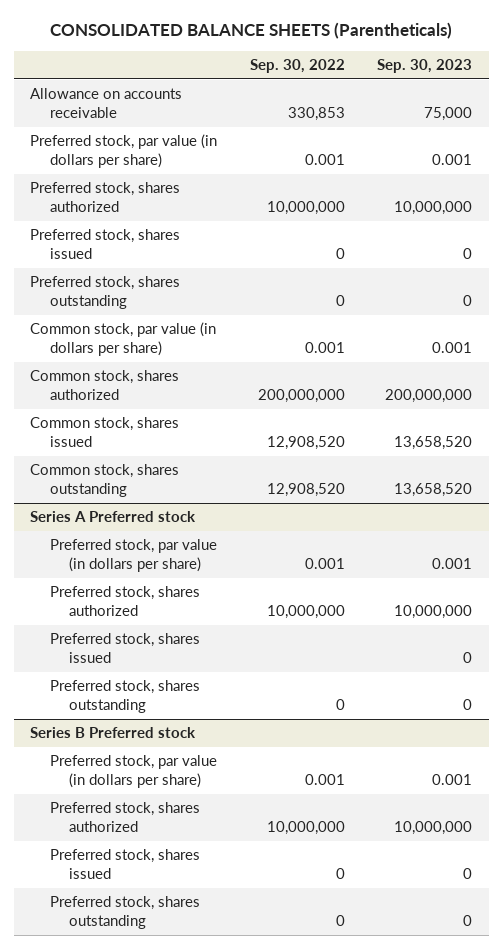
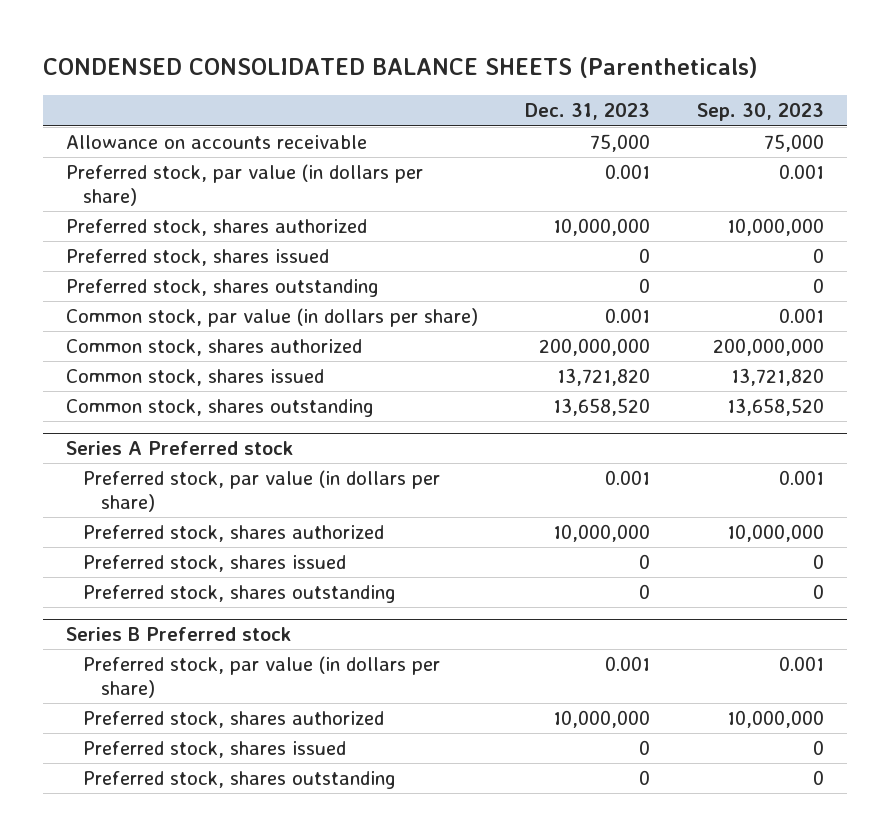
- CONSOLIDATED BALANCE SHEETS (Parentheticals)
+ CONDENSED CONSOLIDATED BALANCE SHEETS (Parentheticals)
- | Sep. 30, 2022 | Sep. 30, 2023
+ | Dec. 31, 2023 | Sep. 30, 2023
- Common stock, shares issued | 12,908,520 | 13,658,520
+ Common stock, shares issued | 13,721,820 | 13,721,820

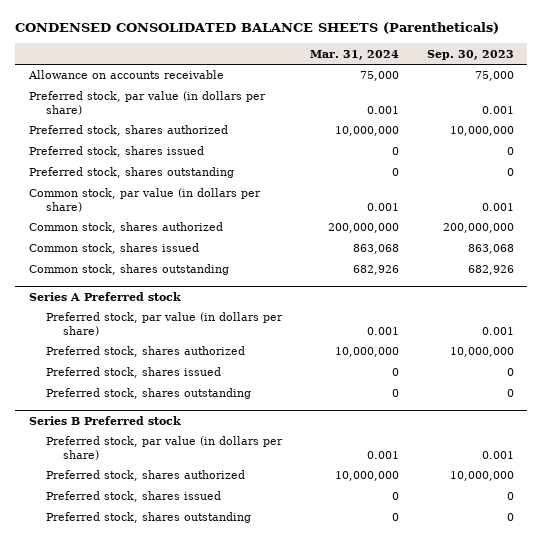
- | Dec. 31, 2023 | Sep. 30, 2023
+ | Mar. 31, 2024 | Sep. 30, 2023
- Common stock, shares issued | 13,721,820 | 13,721,820
- Common stock, shares outstanding | 13,658,520 | 13,658,520
+ Common stock, shares issued | 863,068 | 863,068
+ Common stock, shares outstanding | 682,926 | 682,926

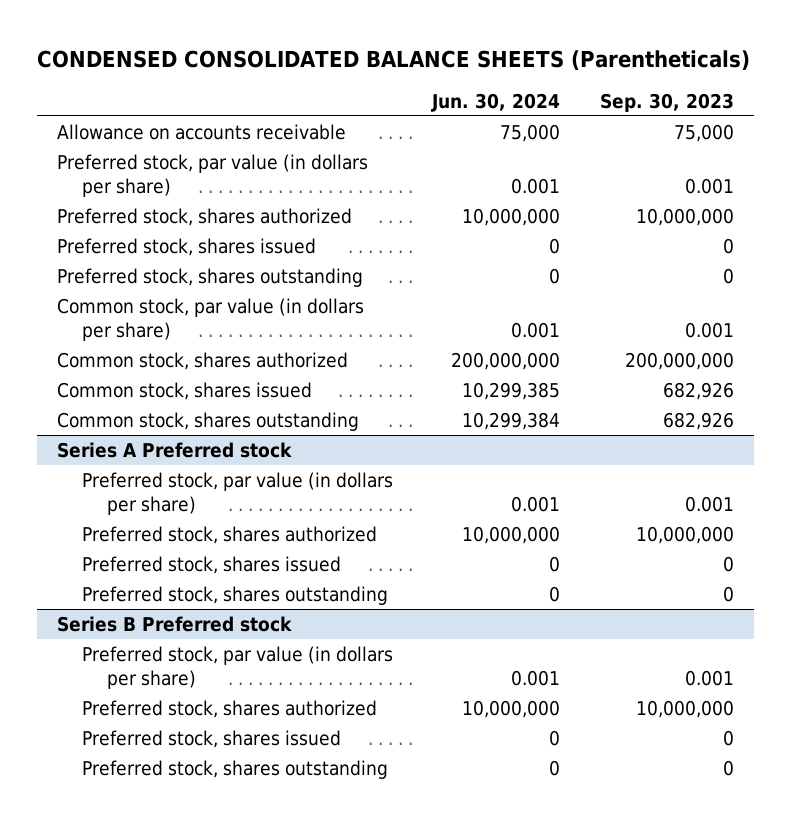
- | Mar. 31, 2024 | Sep. 30, 2023
+ | Jun. 30, 2024 | Sep. 30, 2023
- Common stock, shares issued | 863,068 | 863,068
+ Common stock, shares issued | 10,299,385 | 682,926

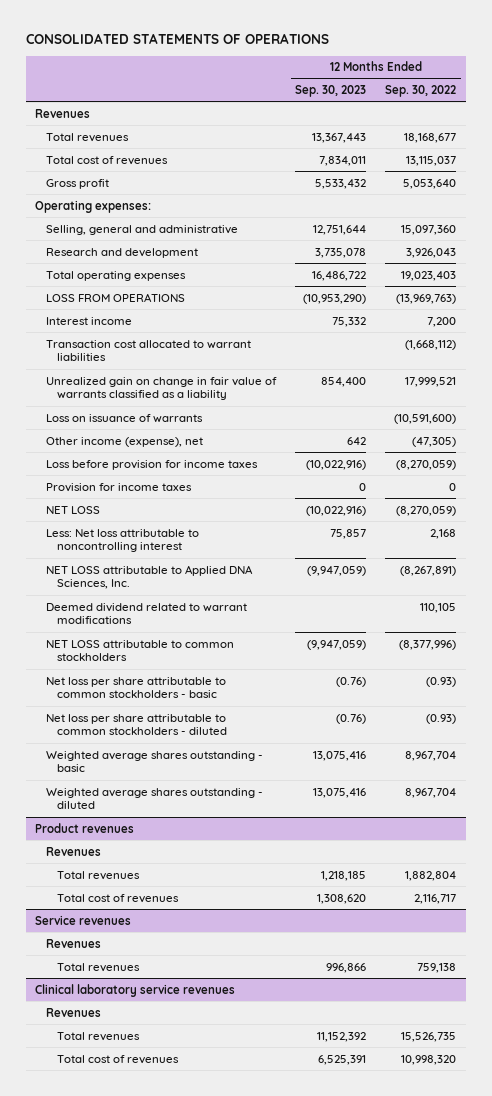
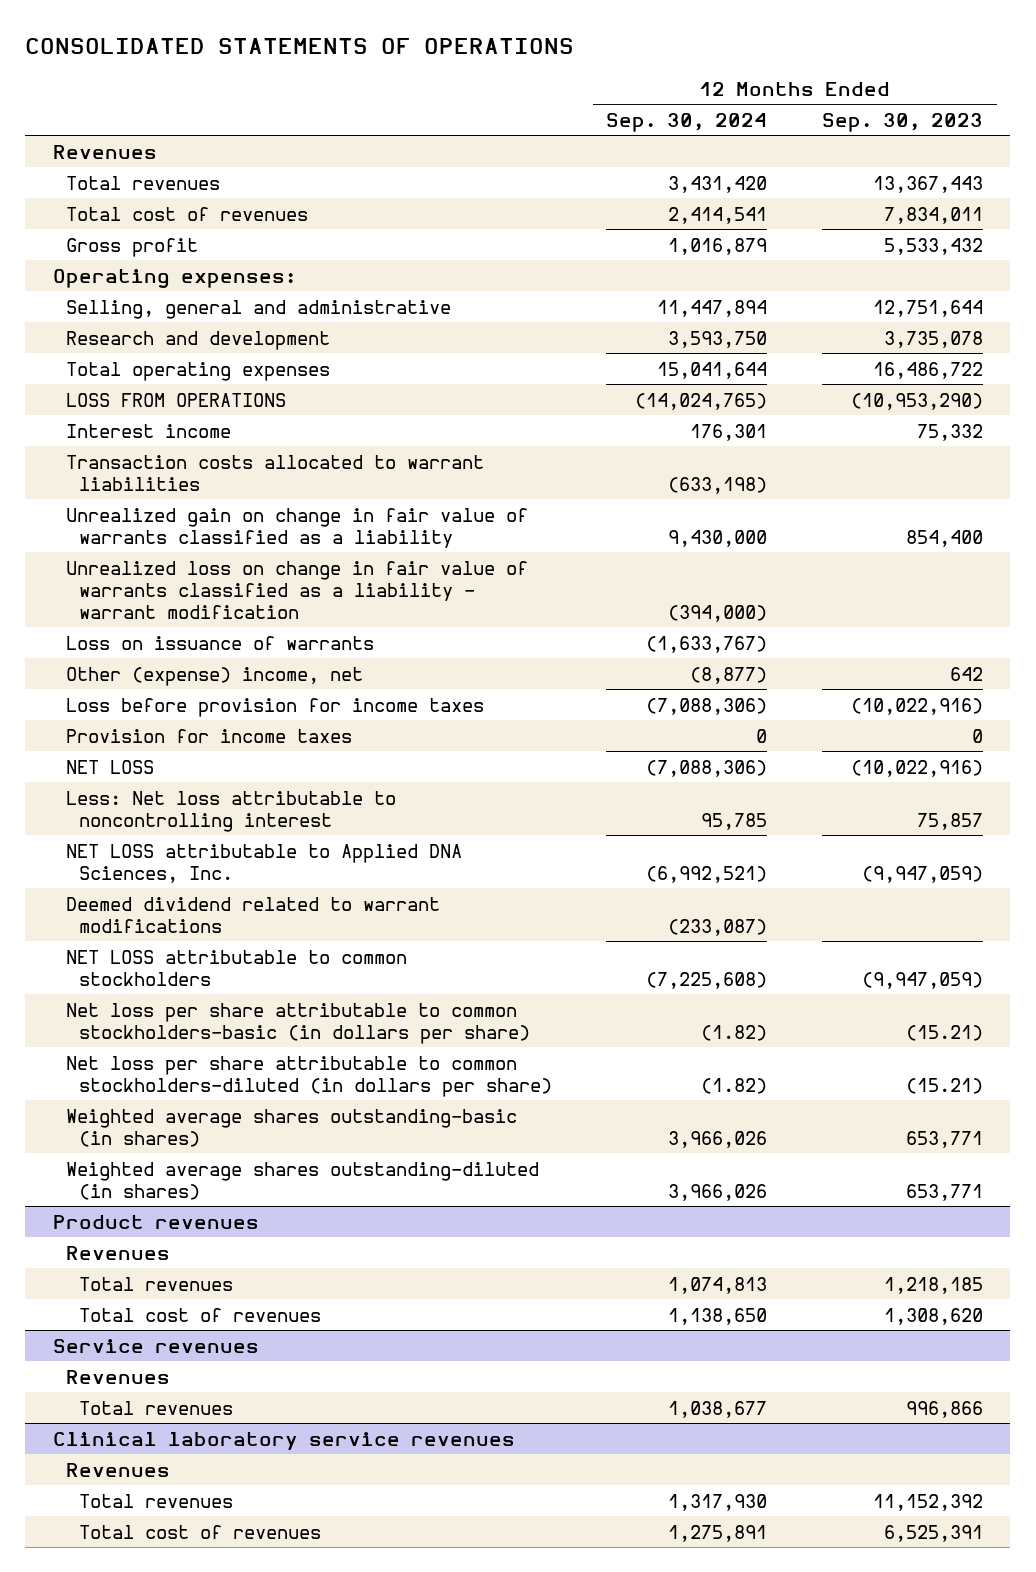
- | 12 Months Ended Sep. 30, 2023 | 12 Months Ended Sep. 30, 2022
+ | 12 Months Ended Sep. 30, 2024 | 12 Months Ended Sep. 30, 2023
- Transaction cost allocated to warrant liabilities | | (1,668,112)
+ Transaction costs allocated to warrant liabilities | (633,198) |
+ Unrealized loss on change in fair value of warrants classified as a liability - warrant modification | (394,000) |
- Other income (expense), net | 642 | (47,305)
+ Other (expense) income, net | (8,877) | 642
- Net loss per share attributable to common stockholders - basic | (0.76) | (0.93)
- Net loss per share attributable to common stockholders - diluted | (0.76) | (0.93)
- Weighted average shares outstanding - basic | 13,075,416 | 8,967,704
- Weighted average shares outstanding - diluted | 13,075,416 | 8,967,704
+ Net loss per share attributable to common stockholders-basic (in dollars per share) | (1.82) | (15.21)
+ Net loss per share attributable to common stockholders-diluted (in dollars per share) | (1.82) | (15.21)
+ Weighted average shares outstanding-basic (in shares) | 3,966,026 | 653,771
+ Weighted average shares outstanding-diluted (in shares) | 3,966,026 | 653,771

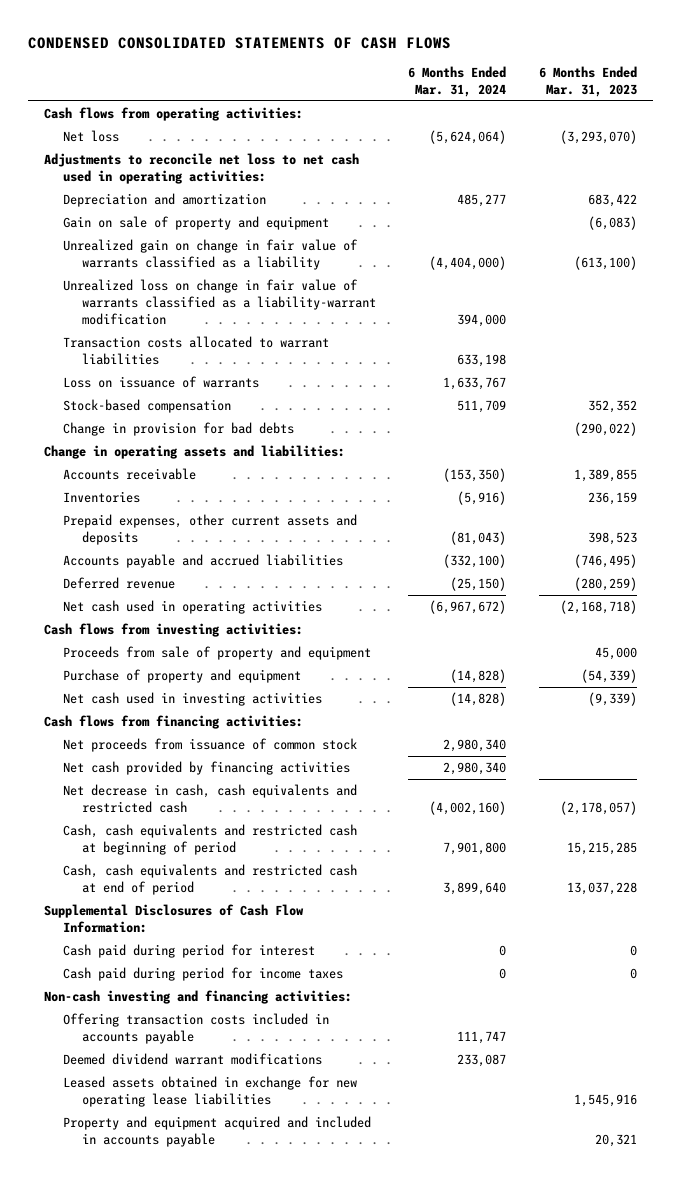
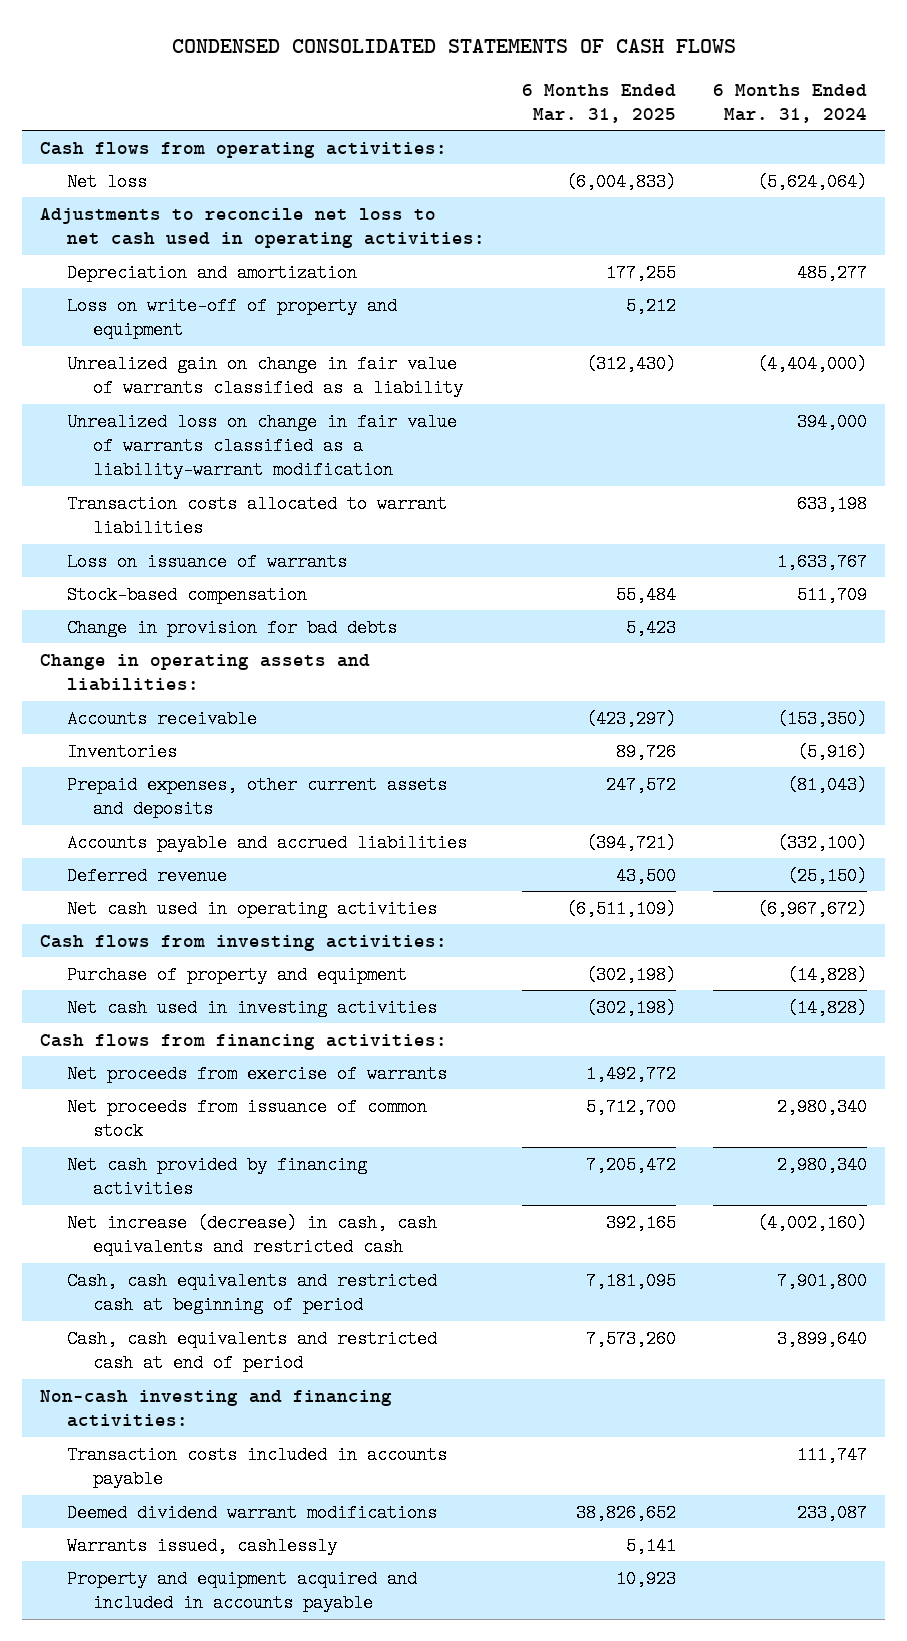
- | 6 Months Ended Mar. 31, 2024 | 6 Months Ended Mar. 31, 2023
+ | 6 Months Ended Mar. 31, 2025 | 6 Months Ended Mar. 31, 2024
- Gain on sale of property and equipment | | (6,083)
+ Loss on write-off of property and equipment | 5,212 |
- Proceeds from sale of property and equipment | | 45,000
+ Net proceeds from exercise of warrants | 1,492,772 |
- Net decrease in cash, cash equivalents and restricted cash | (4,002,160) | (2,178,057)
+ Net increase (decrease) in cash, cash equivalents and restricted cash | 392,165 | (4,002,160)
- Supplemental Disclosures of Cash Flow Information:
- Cash paid during period for interest | 0 | 0
- Cash paid during period for income taxes | 0 | 0
- Offering transaction costs included in accounts payable | 111,747 |
+ Transaction costs included in accounts payable | | 111,747
- Leased assets obtained in exchange for new operating lease liabilities | | 1,545,916
+ Warrants issued, cashlessly | 5,141 |

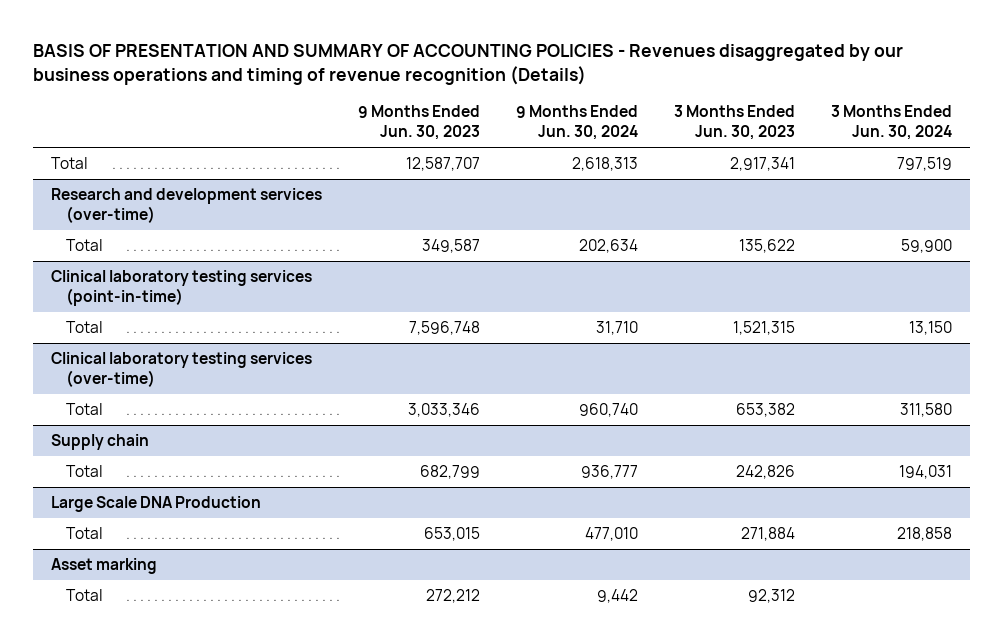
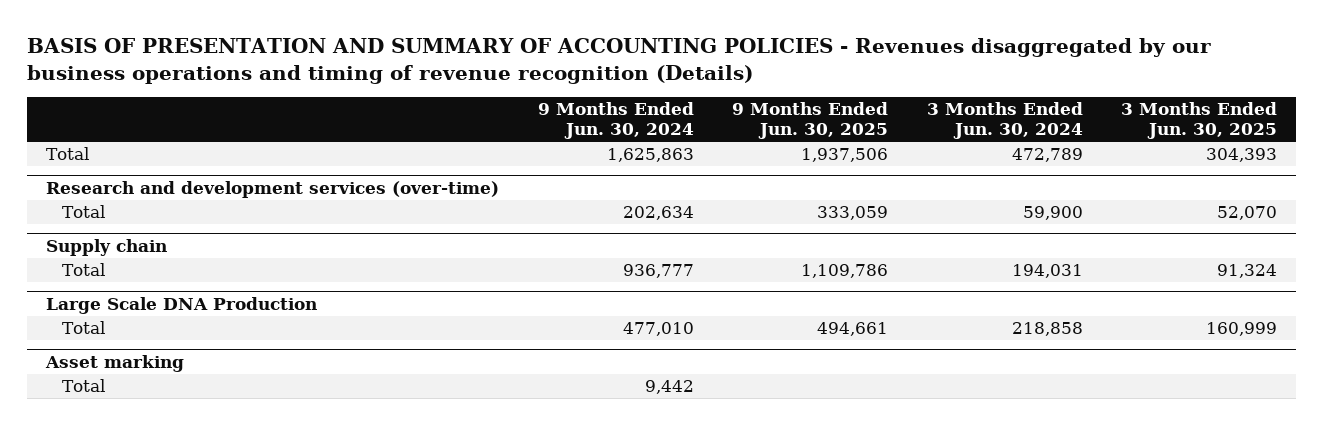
- | 9 Months Ended Jun. 30, 2023 | 9 Months Ended Jun. 30, 2024 | 3 Months Ended Jun. 30, 2023 | 3 Months Ended Jun. 30, 2024
+ | 9 Months Ended Jun. 30, 2024 | 9 Months Ended Jun. 30, 2025 | 3 Months Ended Jun. 30, 2024 | 3 Months Ended Jun. 30, 2025
- Total | 12,587,707 | 2,618,313 | 2,917,341 | 797,519
+ Total | 1,625,863 | 1,937,506 | 472,789 | 304,393
- Clinical laboratory testing services (point-in-time)
- Total | 7,596,748 | 31,710 | 1,521,315 | 13,150
- Clinical laboratory testing services (over-time)
- Total | 3,033,346 | 960,740 | 653,382 | 311,580

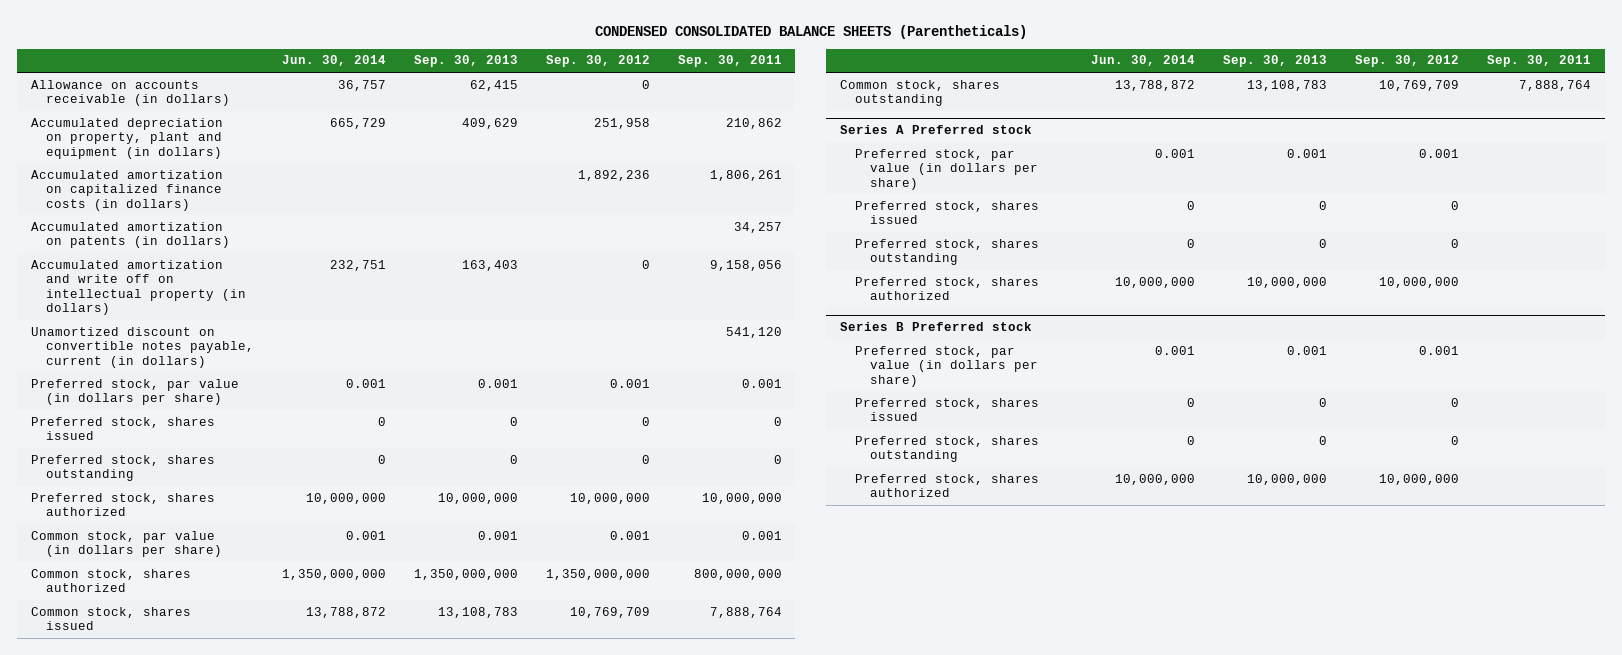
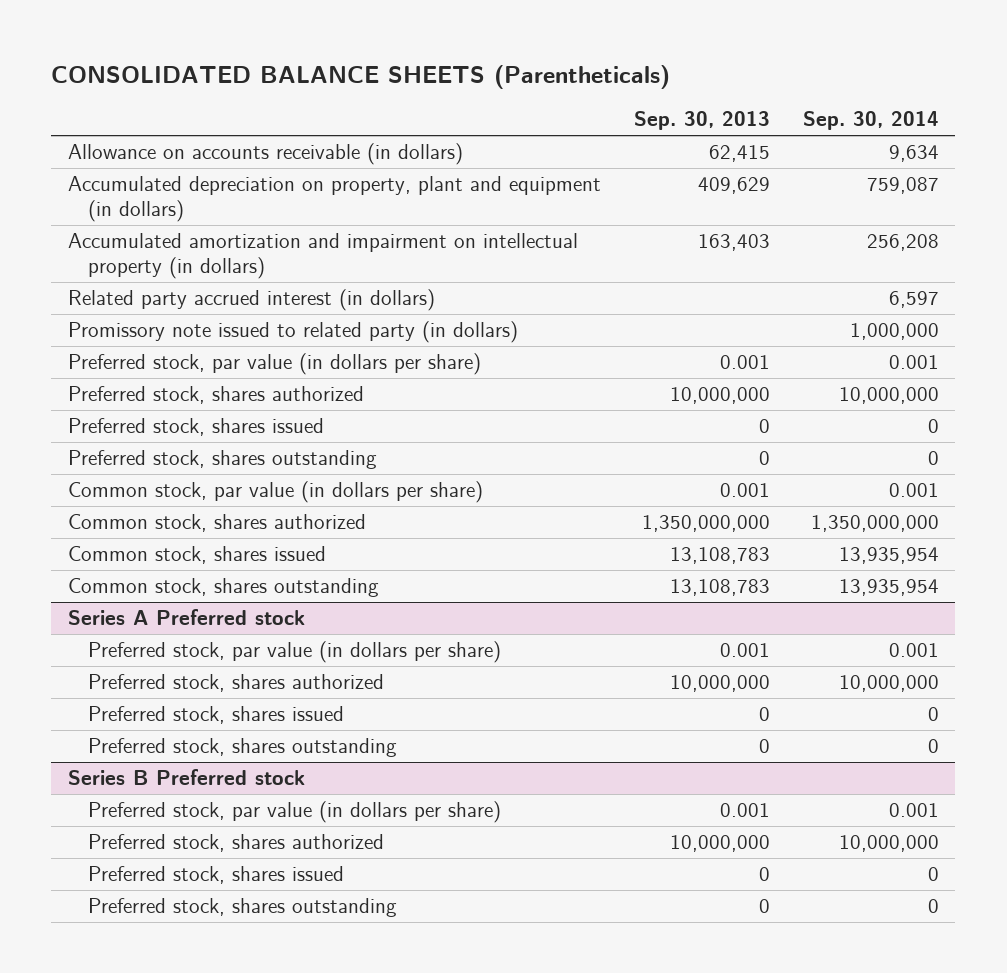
- CONDENSED CONSOLIDATED BALANCE SHEETS (Parentheticals)
+ CONSOLIDATED BALANCE SHEETS (Parentheticals)
- | Jun. 30, 2014 | Sep. 30, 2013 | Sep. 30, 2012 | Sep. 30, 2011
+ | Sep. 30, 2013 | Sep. 30, 2014
- Accumulated amortization on capitalized finance costs (in dollars) | | | 1,892,236 | 1,806,261
- Accumulated amortization on patents (in dollars) | | | | 34,257
- Accumulated amortization and write off on intellectual property (in dollars) | 232,751 | 163,403 | 0 | 9,158,056
- Unamortized discount on convertible notes payable, current (in dollars) | | | | 541,120
+ Accumulated amortization and impairment on intellectual property (in dollars) | 163,403 | 256,208
+ Related party accrued interest (in dollars) | | 6,597
+ Promissory note issued to related party (in dollars) | | 1,000,000
moved up: Preferred stock, shares authorized | 10,000,000 | 10,000,000
@ Series A Preferred stock
moved up: Preferred stock, shares authorized | 10,000,000 | 10,000,000
@ Series B Preferred stock
moved up: Preferred stock, shares authorized | 10,000,000 | 10,000,000

